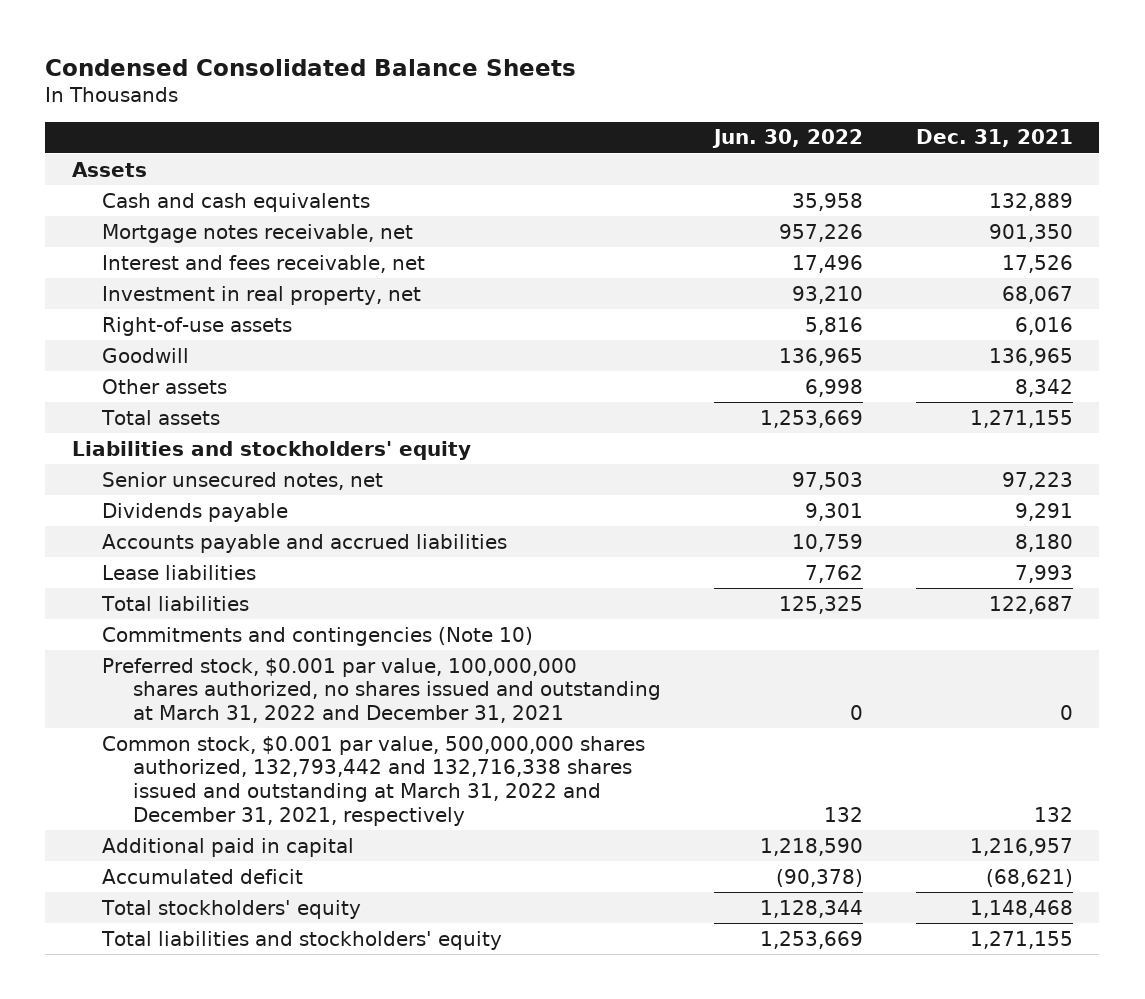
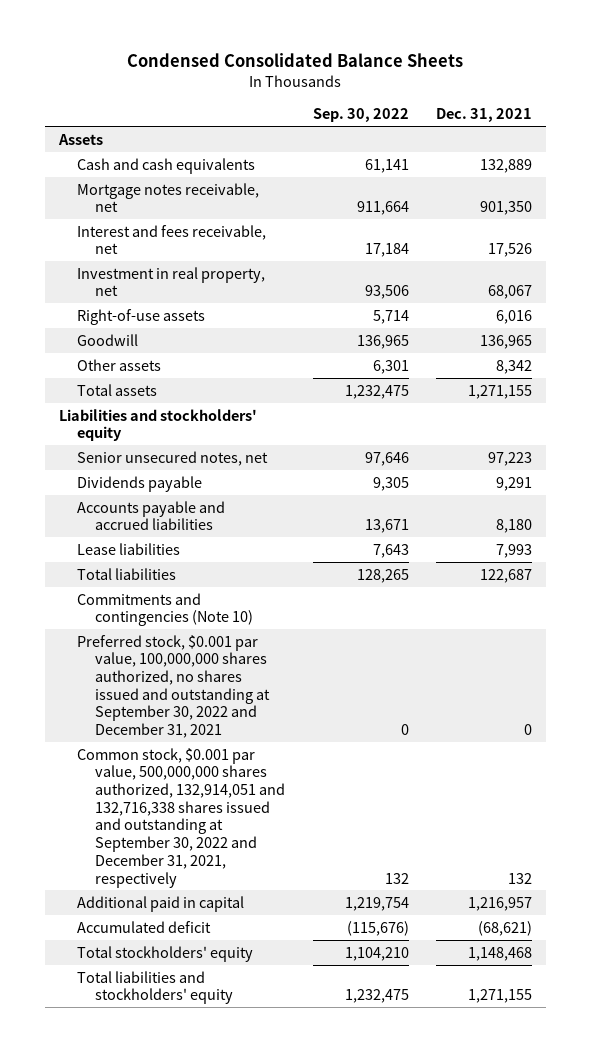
- | Jun. 30, 2022 | Dec. 31, 2021
+ | Sep. 30, 2022 | Dec. 31, 2021
- Preferred stock, $0.001 par value, 100,000,000 shares authorized, no shares issued and outstanding at March 31, 2022 and December 31, 2021 | 0 | 0
- Common stock, $0.001 par value, 500,000,000 shares authorized, 132,793,442 and 132,716,338 shares issued and outstanding at March 31, 2022 and December 31, 2021, respectively | 132 | 132
+ Preferred stock, $0.001 par value, 100,000,000 shares authorized, no shares issued and outstanding at September 30, 2022 and December 31, 2021 | 0 | 0
+ Common stock, $0.001 par value, 500,000,000 shares authorized, 132,914,051 and 132,716,338 shares issued and outstanding at September 30, 2022 and December 31, 2021, respectively | 132 | 132

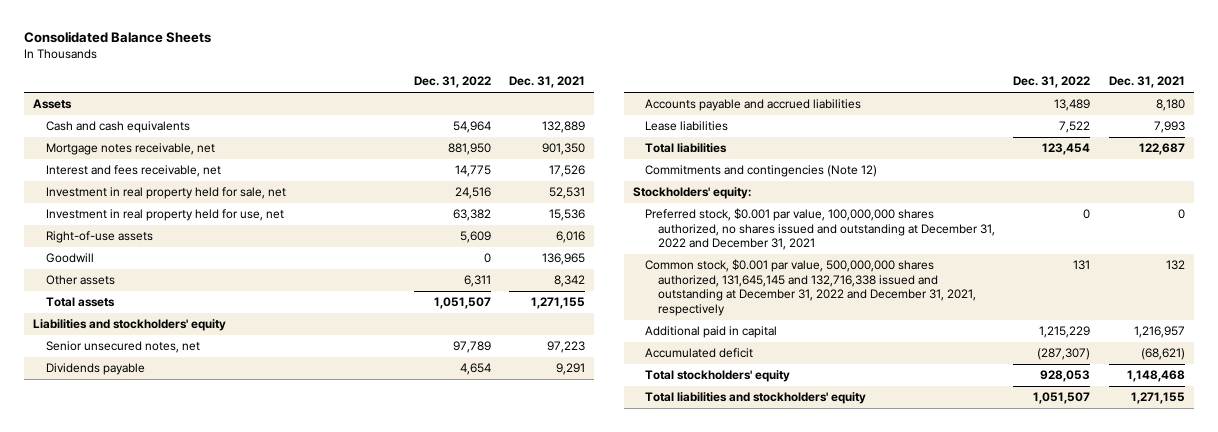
- Condensed Consolidated Balance Sheets
+ Consolidated Balance Sheets
- | Sep. 30, 2022 | Dec. 31, 2021
+ | Dec. 31, 2022 | Dec. 31, 2021
- Investment in real property, net | 93,506 | 68,067
+ Investment in real property held for sale, net | 24,516 | 52,531
+ Investment in real property held for use, net | 63,382 | 15,536
- Commitments and contingencies (Note 10)
- Preferred stock, $0.001 par value, 100,000,000 shares authorized, no shares issued and outstanding at September 30, 2022 and December 31, 2021 | 0 | 0
- Common stock, $0.001 par value, 500,000,000 shares authorized, 132,914,051 and 132,716,338 shares issued and outstanding at September 30, 2022 and December 31, 2021, respectively | 132 | 132
+ Commitments and contingencies (Note 12)
+ Stockholders' equity:
+ Preferred stock, $0.001 par value, 100,000,000 shares authorized, no shares issued and outstanding at December 31, 2022 and December 31, 2021 | 0 | 0
+ Common stock, $0.001 par value, 500,000,000 shares authorized, 131,645,145 and 132,716,338 issued and outstanding at December 31, 2022 and December 31, 2021, respectively | 131 | 132

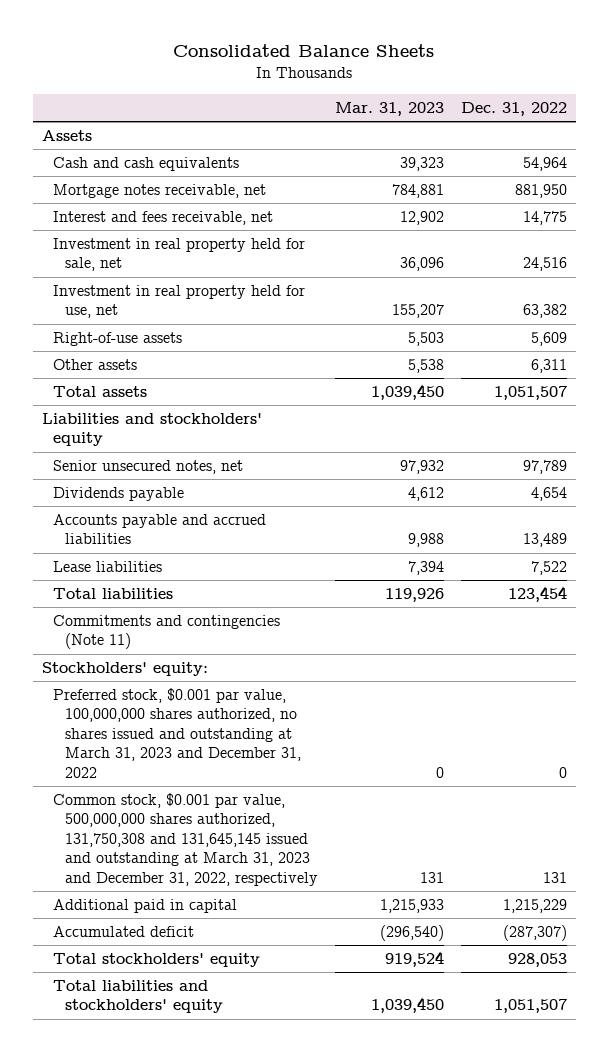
- | Dec. 31, 2022 | Dec. 31, 2021
+ | Mar. 31, 2023 | Dec. 31, 2022
- Goodwill | 0 | 136,965
- Commitments and contingencies (Note 12)
+ Commitments and contingencies (Note 11)
- Preferred stock, $0.001 par value, 100,000,000 shares authorized, no shares issued and outstanding at December 31, 2022 and December 31, 2021 | 0 | 0
- Common stock, $0.001 par value, 500,000,000 shares authorized, 131,645,145 and 132,716,338 issued and outstanding at December 31, 2022 and December 31, 2021, respectively | 131 | 132
+ Preferred stock, $0.001 par value, 100,000,000 shares authorized, no shares issued and outstanding at March 31, 2023 and December 31, 2022 | 0 | 0
+ Common stock, $0.001 par value, 500,000,000 shares authorized, 131,750,308 and 131,645,145 issued and outstanding at March 31, 2023 and December 31, 2022, respectively | 131 | 131

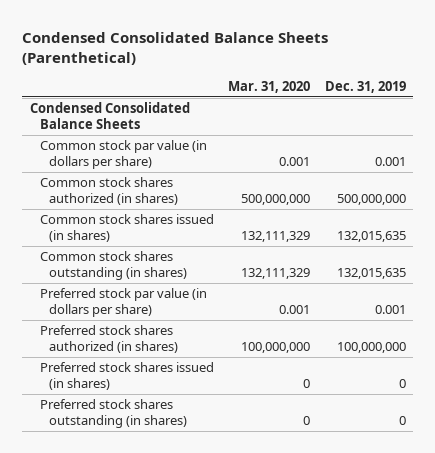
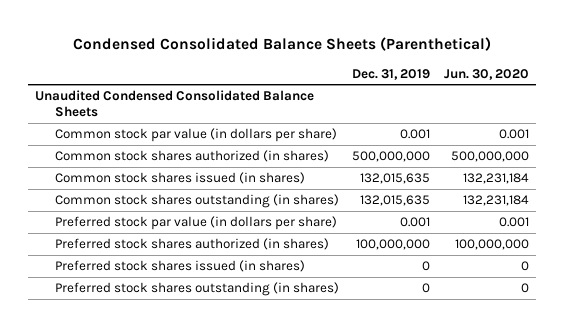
- | Mar. 31, 2020 | Dec. 31, 2019
+ | Dec. 31, 2019 | Jun. 30, 2020
- Condensed Consolidated Balance Sheets
+ Unaudited Condensed Consolidated Balance Sheets

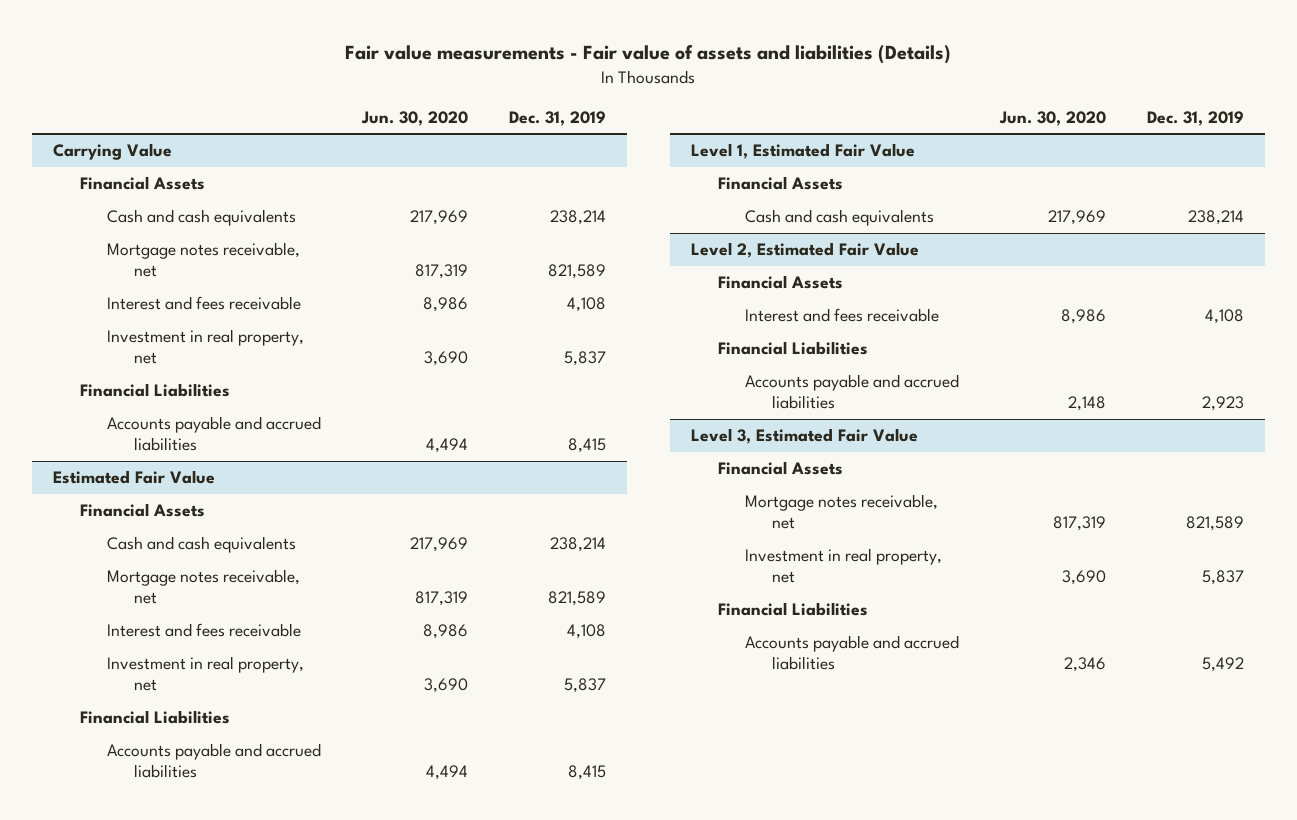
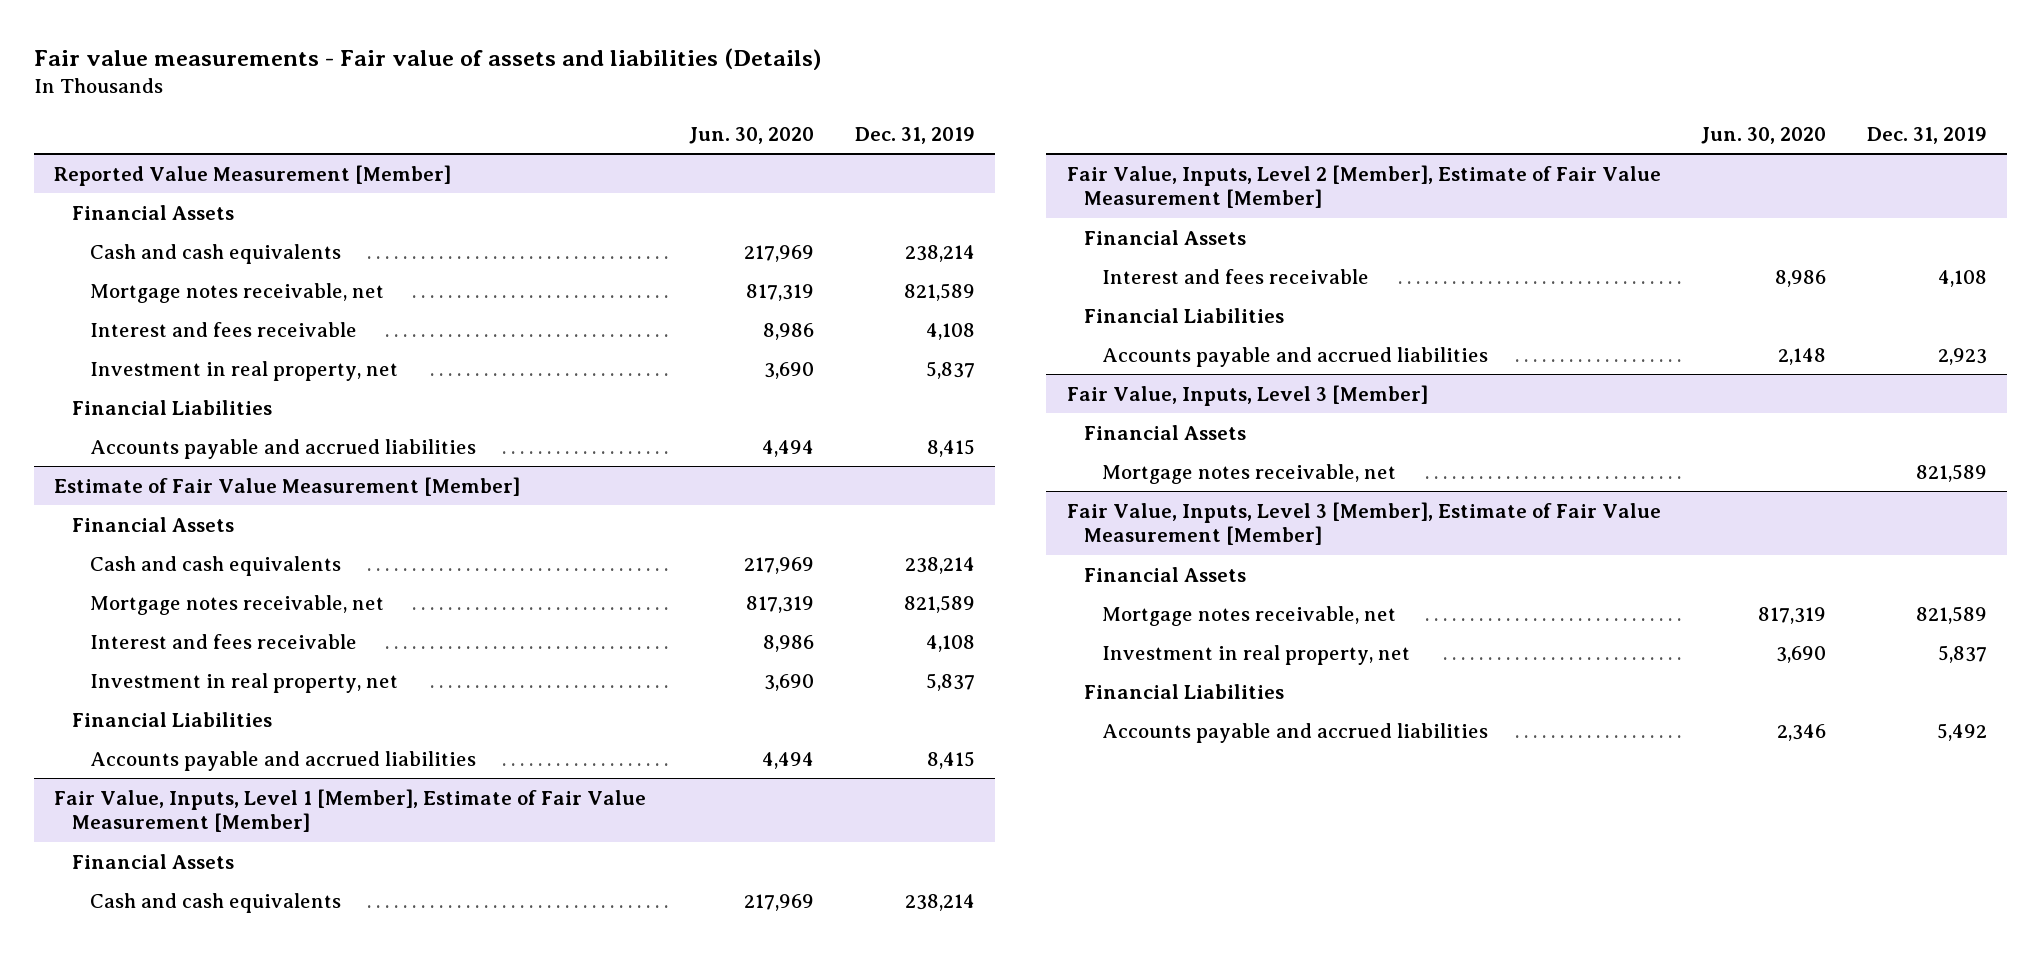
- Carrying Value
+ Reported Value Measurement [Member]
- Estimated Fair Value
+ Estimate of Fair Value Measurement [Member]
- Level 1, Estimated Fair Value
+ Fair Value, Inputs, Level 1 [Member], Estimate of Fair Value Measurement [Member]
- Level 2, Estimated Fair Value
+ Fair Value, Inputs, Level 2 [Member], Estimate of Fair Value Measurement [Member]
- Level 3, Estimated Fair Value
+ Fair Value, Inputs, Level 3 [Member]
+ Mortgage notes receivable, net | | 821,589
+ Fair Value, Inputs, Level 3 [Member], Estimate of Fair Value Measurement [Member]
+ Financial Assets

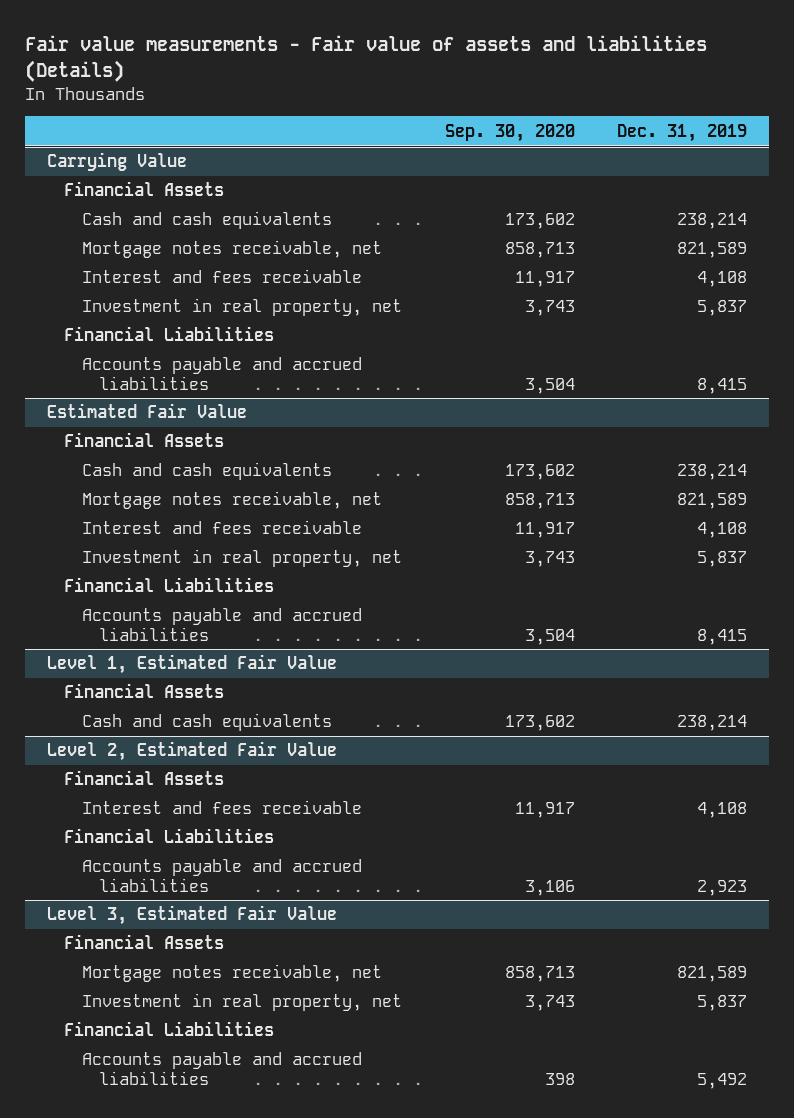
- | Jun. 30, 2020 | Dec. 31, 2019
+ | Sep. 30, 2020 | Dec. 31, 2019
- Reported Value Measurement [Member]
+ Carrying Value
- Estimate of Fair Value Measurement [Member]
+ Estimated Fair Value
- Fair Value, Inputs, Level 1 [Member], Estimate of Fair Value Measurement [Member]
+ Level 1, Estimated Fair Value
- Fair Value, Inputs, Level 2 [Member], Estimate of Fair Value Measurement [Member]
+ Level 2, Estimated Fair Value
- Fair Value, Inputs, Level 3 [Member]
- Financial Assets
- Mortgage notes receivable, net | | 821,589
- Fair Value, Inputs, Level 3 [Member], Estimate of Fair Value Measurement [Member]
+ Level 3, Estimated Fair Value

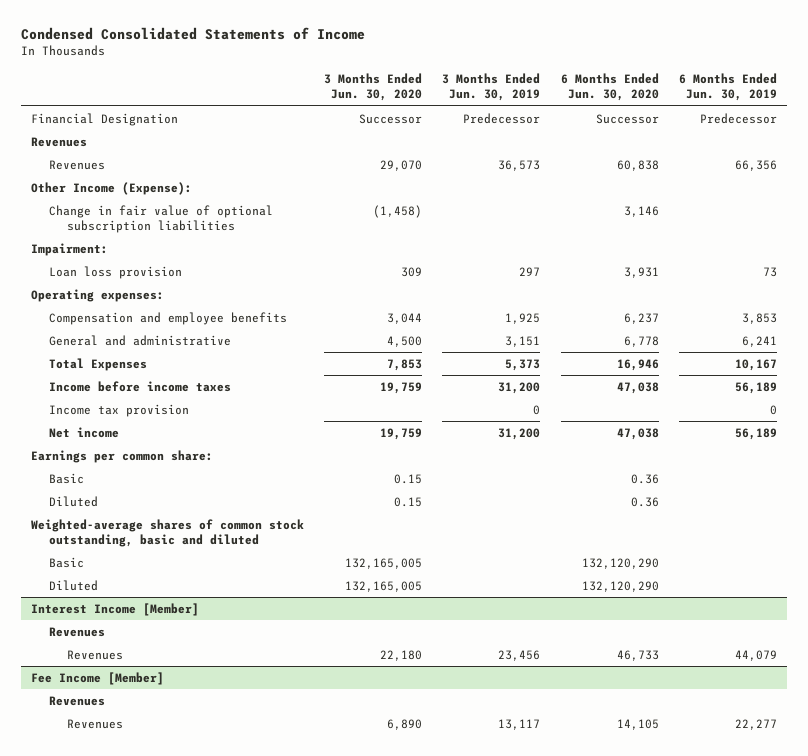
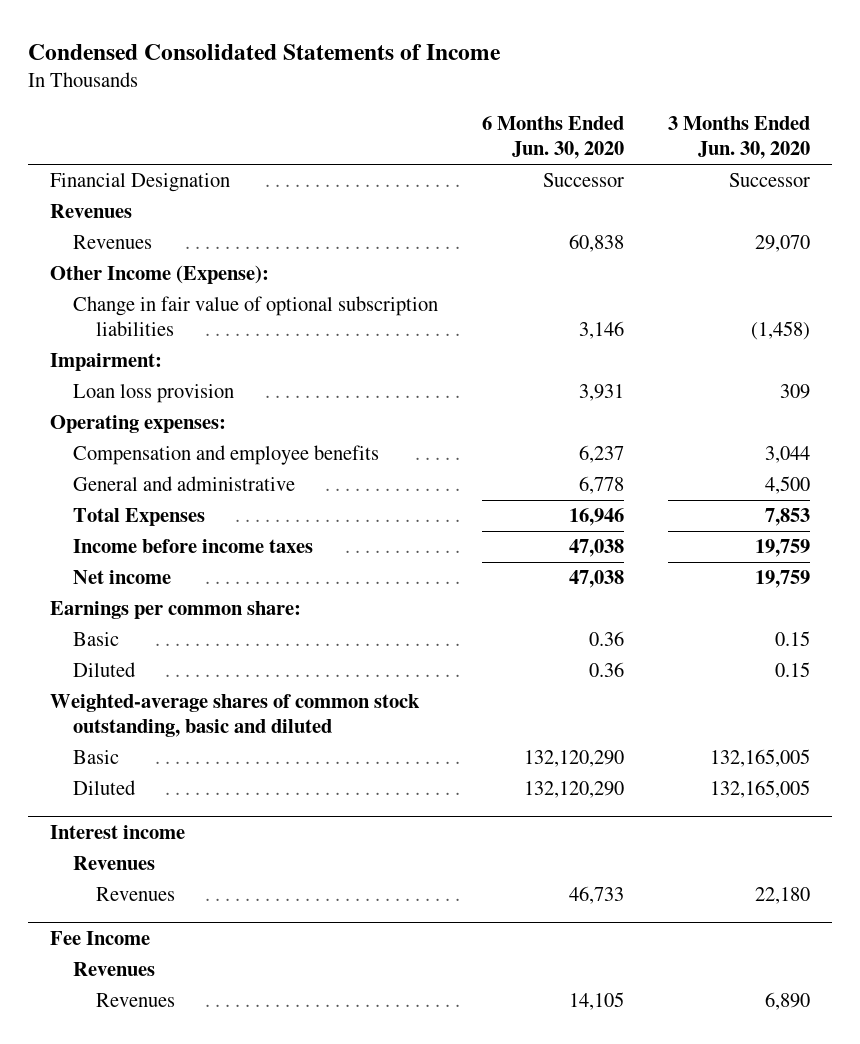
- | 3 Months Ended Jun. 30, 2020 | 3 Months Ended Jun. 30, 2019 | 6 Months Ended Jun. 30, 2020 | 6 Months Ended Jun. 30, 2019
+ | 6 Months Ended Jun. 30, 2020 | 3 Months Ended Jun. 30, 2020
- Income tax provision | | 0 | | 0
- Interest Income [Member]
+ Interest income
- Fee Income [Member]
+ Fee Income

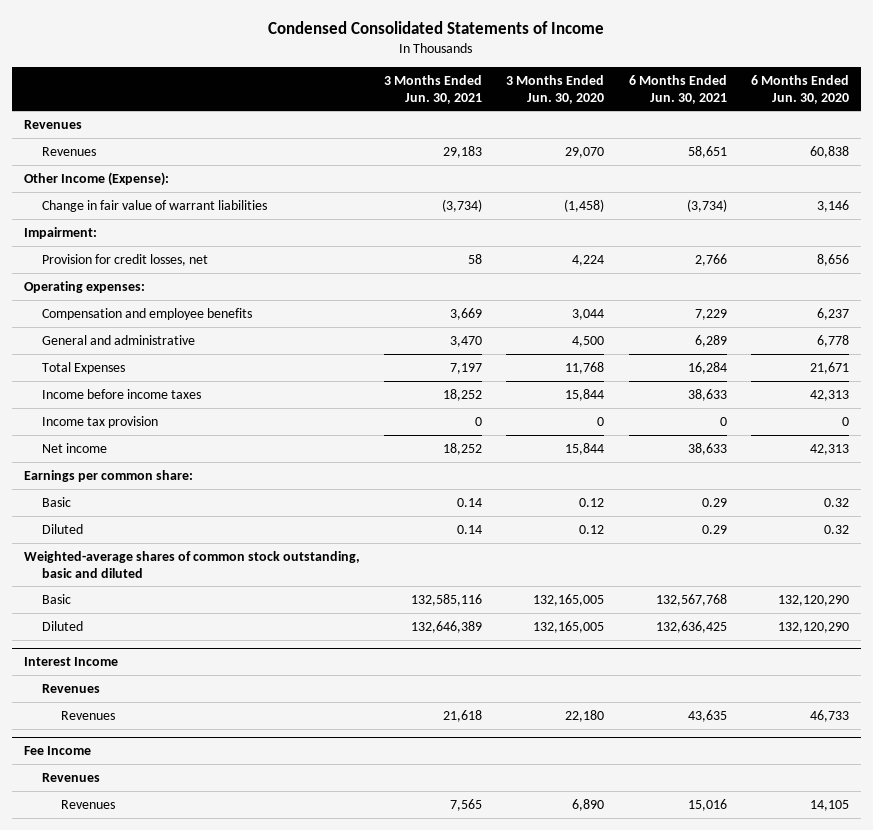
- | 6 Months Ended Jun. 30, 2020 | 3 Months Ended Jun. 30, 2020
+ | 3 Months Ended Jun. 30, 2021 | 3 Months Ended Jun. 30, 2020 | 6 Months Ended Jun. 30, 2021 | 6 Months Ended Jun. 30, 2020
- Financial Designation | Successor | Successor
- Change in fair value of optional subscription liabilities | 3,146 | (1,458)
+ Change in fair value of warrant liabilities | (3,734) | (1,458) | (3,734) | 3,146
- Loan loss provision | 3,931 | 309
+ Provision for credit losses, net | 58 | 4,224 | 2,766 | 8,656
- Total Expenses | 16,946 | 7,853
- Income before income taxes | 47,038 | 19,759
- Net income | 47,038 | 19,759
+ Total Expenses | 7,197 | 11,768 | 16,284 | 21,671
+ Income before income taxes | 18,252 | 15,844 | 38,633 | 42,313
+ Income tax provision | 0 | 0 | 0 | 0
+ Net income | 18,252 | 15,844 | 38,633 | 42,313
- Basic | 0.36 | 0.15
- Diluted | 0.36 | 0.15
+ Basic | 0.14 | 0.12 | 0.29 | 0.32
+ Diluted | 0.14 | 0.12 | 0.29 | 0.32
- Interest income
+ Interest Income

